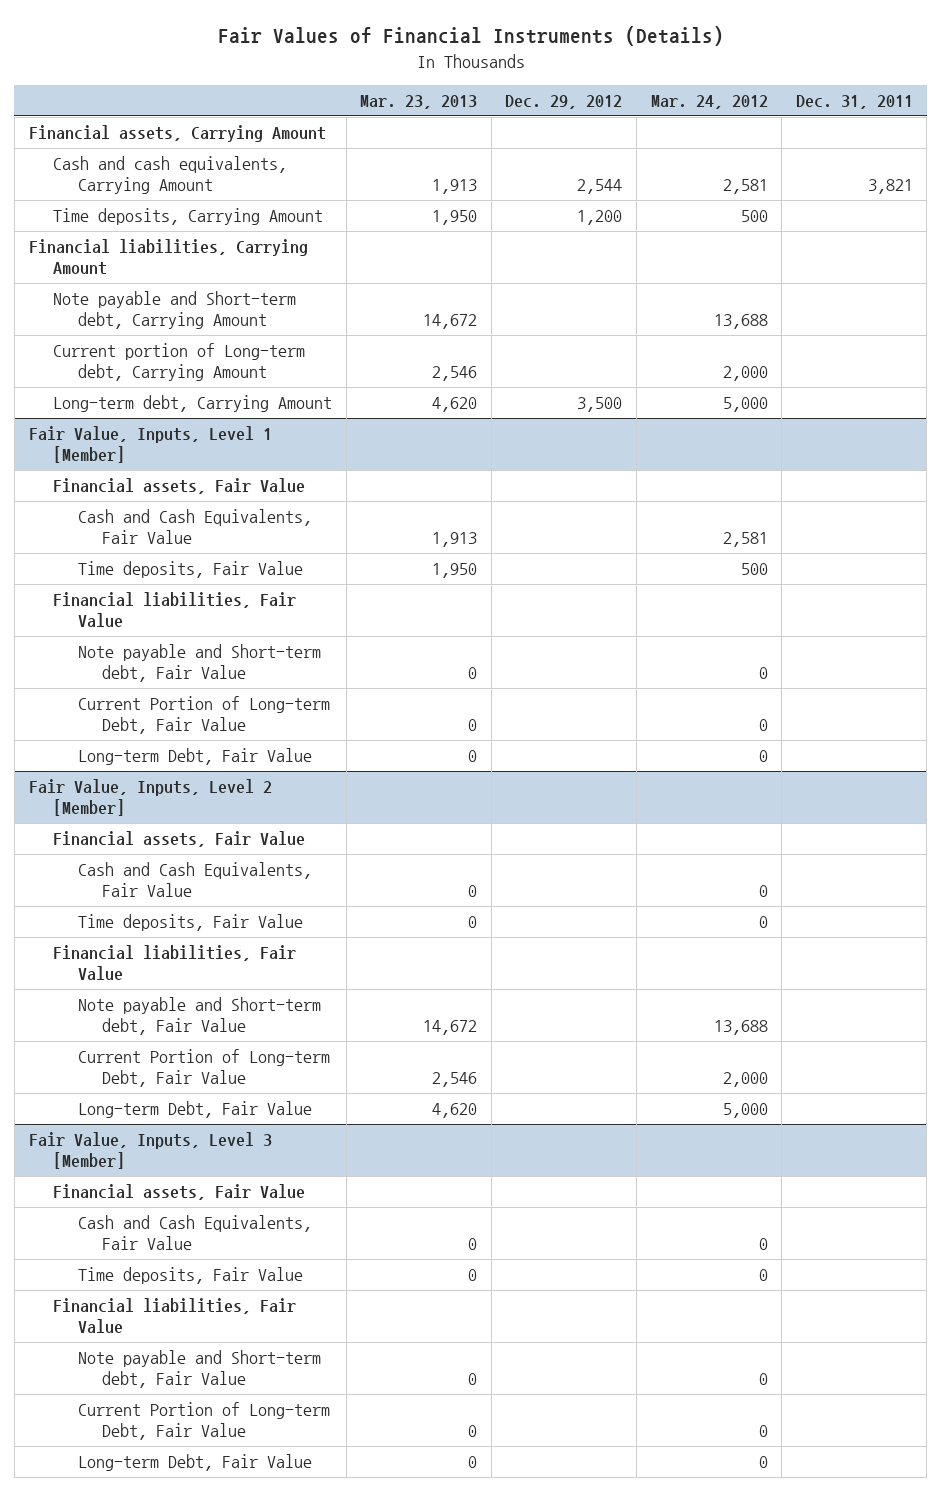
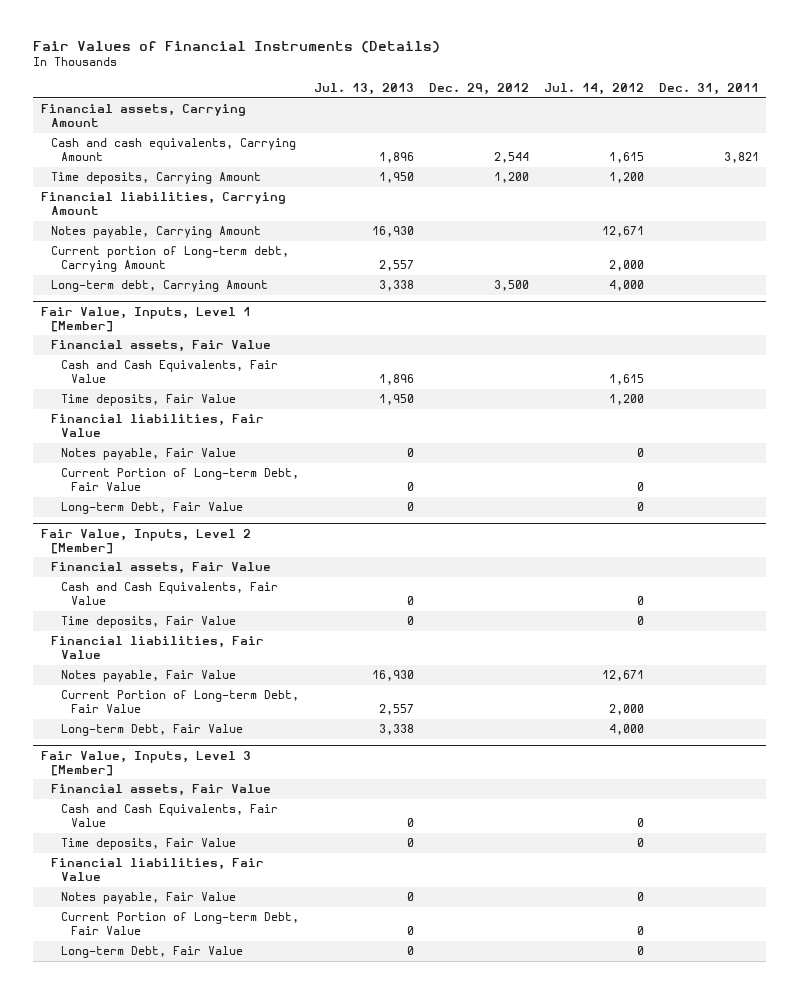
- | Mar. 23, 2013 | Dec. 29, 2012 | Mar. 24, 2012 | Dec. 31, 2011
+ | Jul. 13, 2013 | Dec. 29, 2012 | Jul. 14, 2012 | Dec. 31, 2011
- Note payable and Short-term debt, Carrying Amount | 14,672 | | 13,688 |
+ Notes payable, Carrying Amount | 16,930 | | 12,671 |
@ Fair Value, Inputs, Level 1 [Member]
- Note payable and Short-term debt, Fair Value | 0 | | 0 |
+ Notes payable, Fair Value | 0 | | 0 |
@ Fair Value, Inputs, Level 2 [Member]
- Note payable and Short-term debt, Fair Value | 14,672 | | 13,688 |
+ Notes payable, Fair Value | 16,930 | | 12,671 |
@ Fair Value, Inputs, Level 3 [Member]
- Note payable and Short-term debt, Fair Value | 0 | | 0 |
+ Notes payable, Fair Value | 0 | | 0 |

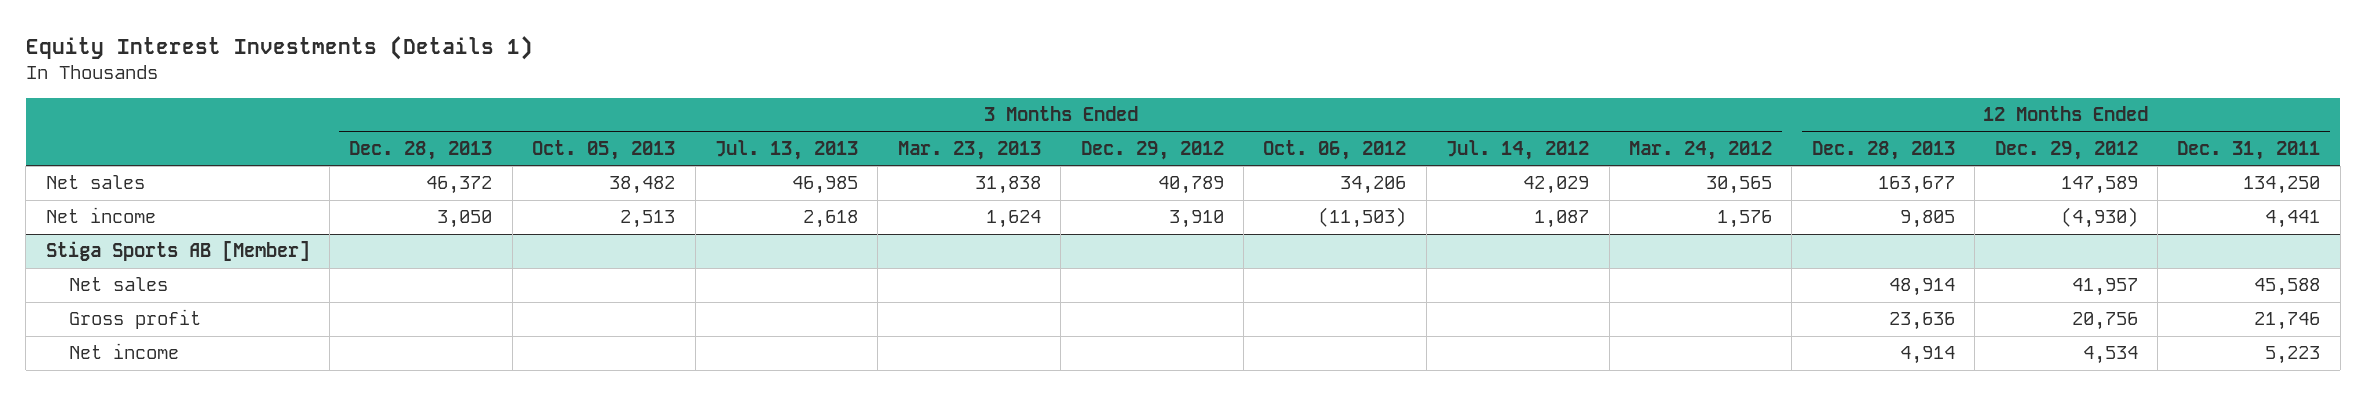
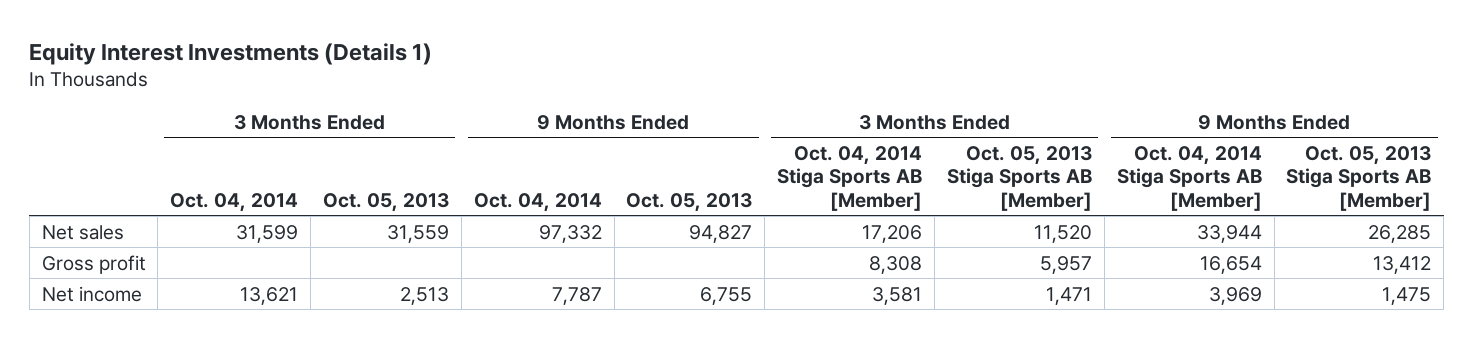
- | 3 Months Ended Dec. 28, 2013 | 3 Months Ended Oct. 05, 2013 | 3 Months Ended Jul. 13, 2013 | 3 Months Ended Mar. 23, 2013 | 3 Months Ended Dec. 29, 2012 | 3 Months Ended Oct. 06, 2012 | 3 Months Ended Jul. 14, 2012 | 3 Months Ended Mar. 24, 2012 | 12 Months Ended Dec. 28, 2013 | 12 Months Ended Dec. 29, 2012 | 12 Months Ended Dec. 31, 2011
+ | 3 Months Ended Oct. 04, 2014 | 3 Months Ended Oct. 05, 2013 | 9 Months Ended Oct. 04, 2014 | 9 Months Ended Oct. 05, 2013 | 3 Months Ended Oct. 04, 2014 Stiga Sports AB [Member] | 3 Months Ended Oct. 05, 2013 Stiga Sports AB [Member] | 9 Months Ended Oct. 04, 2014 Stiga Sports AB [Member] | 9 Months Ended Oct. 05, 2013 Stiga Sports AB [Member]
- Net sales | 46,372 | 38,482 | 46,985 | 31,838 | 40,789 | 34,206 | 42,029 | 30,565 | 163,677 | 147,589 | 134,250
+ Net sales | 31,599 | 31,559 | 97,332 | 94,827 | 17,206 | 11,520 | 33,944 | 26,285
+ Gross profit | | | | | 8,308 | 5,957 | 16,654 | 13,412
- Stiga Sports AB [Member]
- Net sales | | | | | | | | | 48,914 | 41,957 | 45,588
- Gross profit | | | | | | | | | 23,636 | 20,756 | 21,746
- Net income | | | | | | | | | 4,914 | 4,534 | 5,223

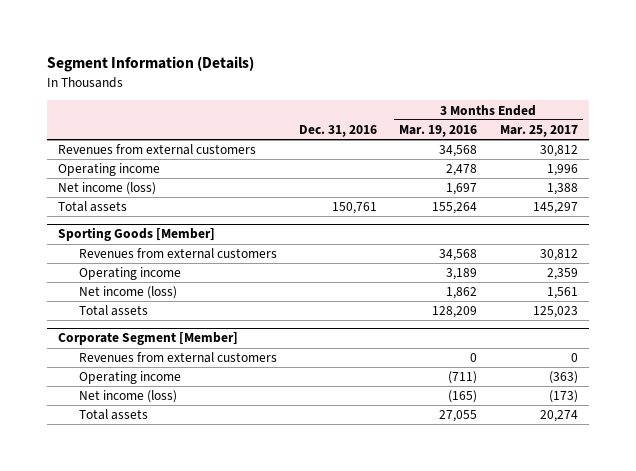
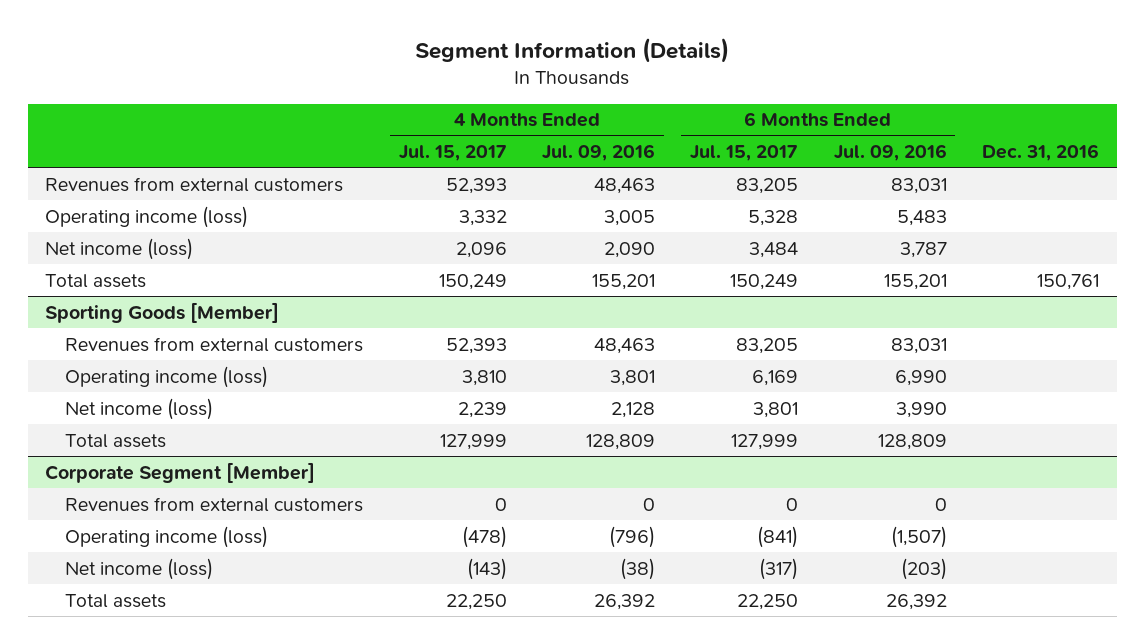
- | Dec. 31, 2016 | 3 Months Ended Mar. 19, 2016 | 3 Months Ended Mar. 25, 2017
+ | 4 Months Ended Jul. 15, 2017 | 4 Months Ended Jul. 09, 2016 | 6 Months Ended Jul. 15, 2017 | 6 Months Ended Jul. 09, 2016 | Dec. 31, 2016
- Operating income | | 2,478 | 1,996
+ Operating income (loss) | 3,332 | 3,005 | 5,328 | 5,483 |
@ Sporting Goods [Member]
- Operating income | | 3,189 | 2,359
+ Operating income (loss) | 3,810 | 3,801 | 6,169 | 6,990 |
@ Corporate Segment [Member]
- Operating income | | (711) | (363)
+ Operating income (loss) | (478) | (796) | (841) | (1,507) |

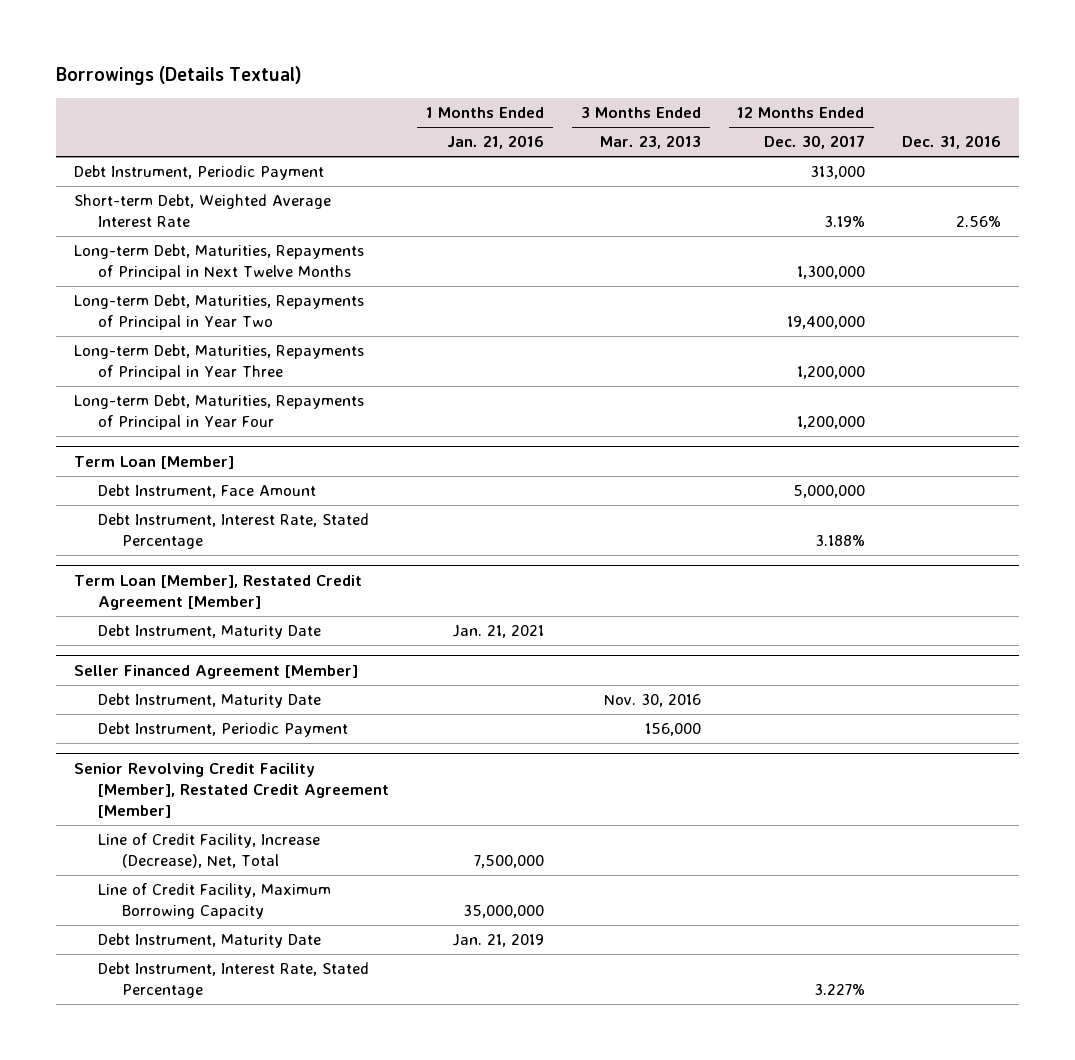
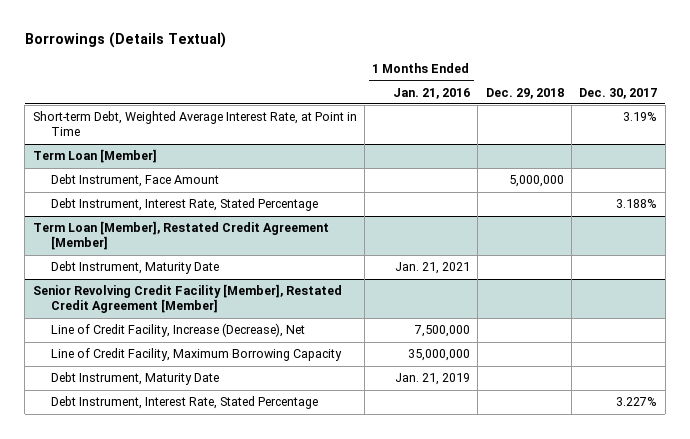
- | 1 Months Ended Jan. 21, 2016 | 3 Months Ended Mar. 23, 2013 | 12 Months Ended Dec. 30, 2017 | Dec. 31, 2016
+ | 1 Months Ended Jan. 21, 2016 | Dec. 29, 2018 | Dec. 30, 2017
- Debt Instrument, Periodic Payment | | | 313,000 |
- Short-term Debt, Weighted Average Interest Rate | | | 3.19% | 2.56%
- Long-term Debt, Maturities, Repayments of Principal in Next Twelve Months | | | 1,300,000 |
- Long-term Debt, Maturities, Repayments of Principal in Year Two | | | 19,400,000 |
- Long-term Debt, Maturities, Repayments of Principal in Year Three | | | 1,200,000 |
- Long-term Debt, Maturities, Repayments of Principal in Year Four | | | 1,200,000 |
+ Short-term Debt, Weighted Average Interest Rate, at Point in Time | | | 3.19%
- Seller Financed Agreement [Member]
- Debt Instrument, Maturity Date | | Nov. 30, 2016 | |
- Debt Instrument, Periodic Payment | | 156,000 | |
@ Senior Revolving Credit Facility [Member], Restated Credit Agreement [Member]
- Line of Credit Facility, Increase (Decrease), Net, Total | 7,500,000 | | |
+ Line of Credit Facility, Increase (Decrease), Net | 7,500,000 | |

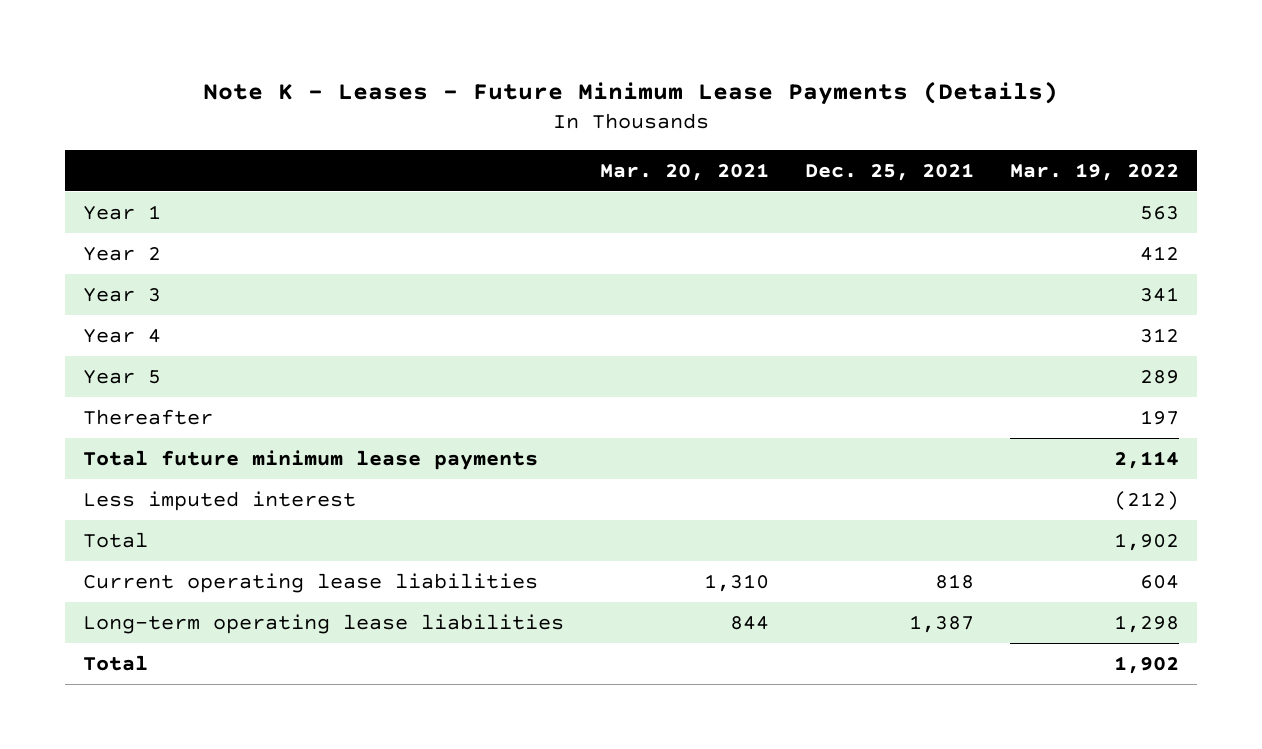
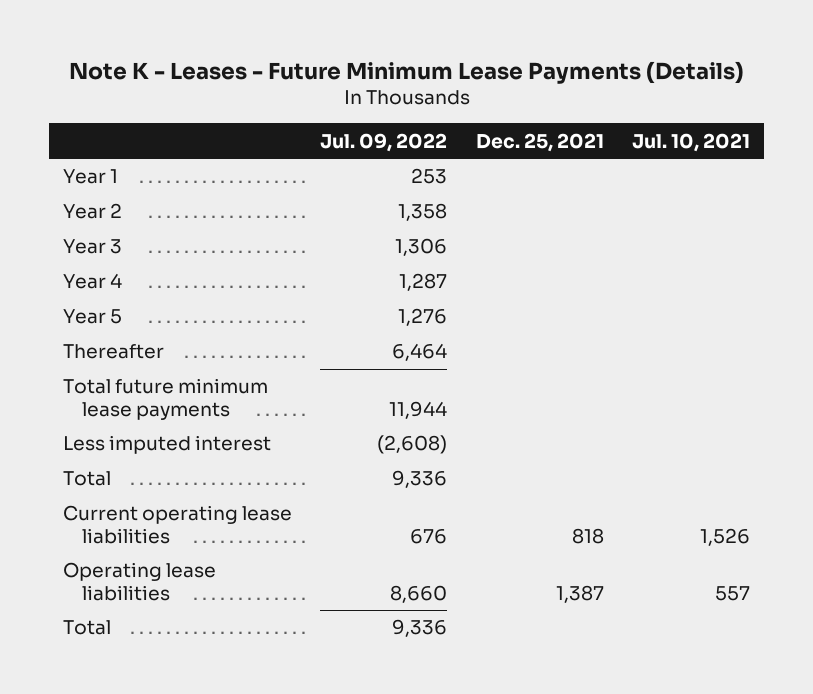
- | Mar. 20, 2021 | Dec. 25, 2021 | Mar. 19, 2022
+ | Jul. 09, 2022 | Dec. 25, 2021 | Jul. 10, 2021
- Long-term operating lease liabilities | 844 | 1,387 | 1,298
+ Operating lease liabilities | 8,660 | 1,387 | 557

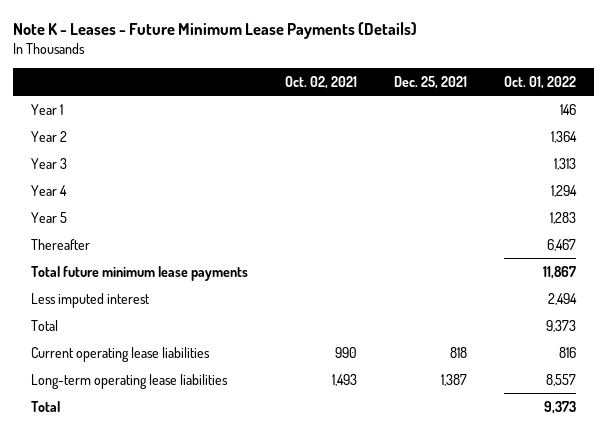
- | Jul. 09, 2022 | Dec. 25, 2021 | Jul. 10, 2021
+ | Oct. 02, 2021 | Dec. 25, 2021 | Oct. 01, 2022
- Operating lease liabilities | 8,660 | 1,387 | 557
+ Long-term operating lease liabilities | 1,493 | 1,387 | 8,557

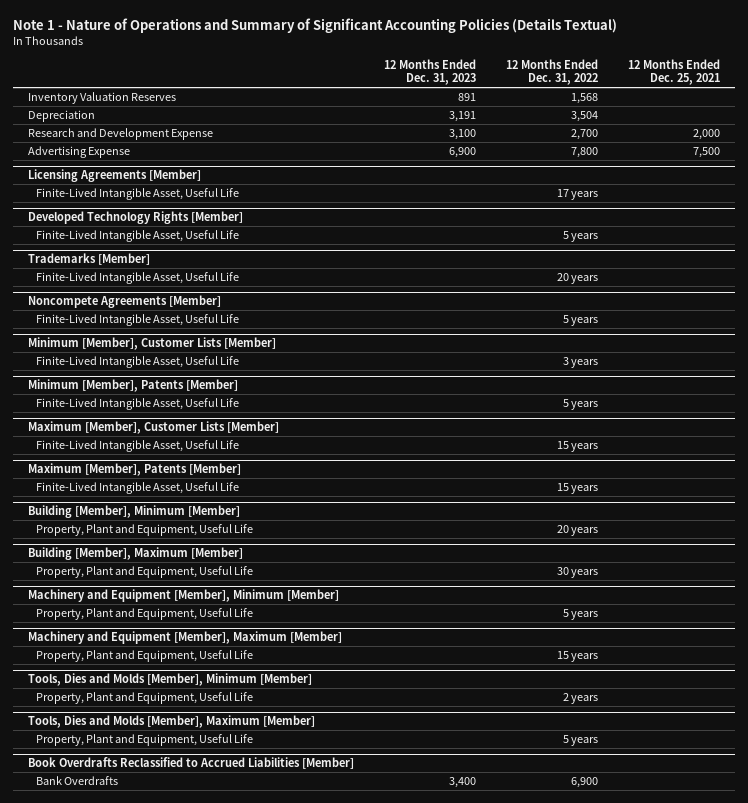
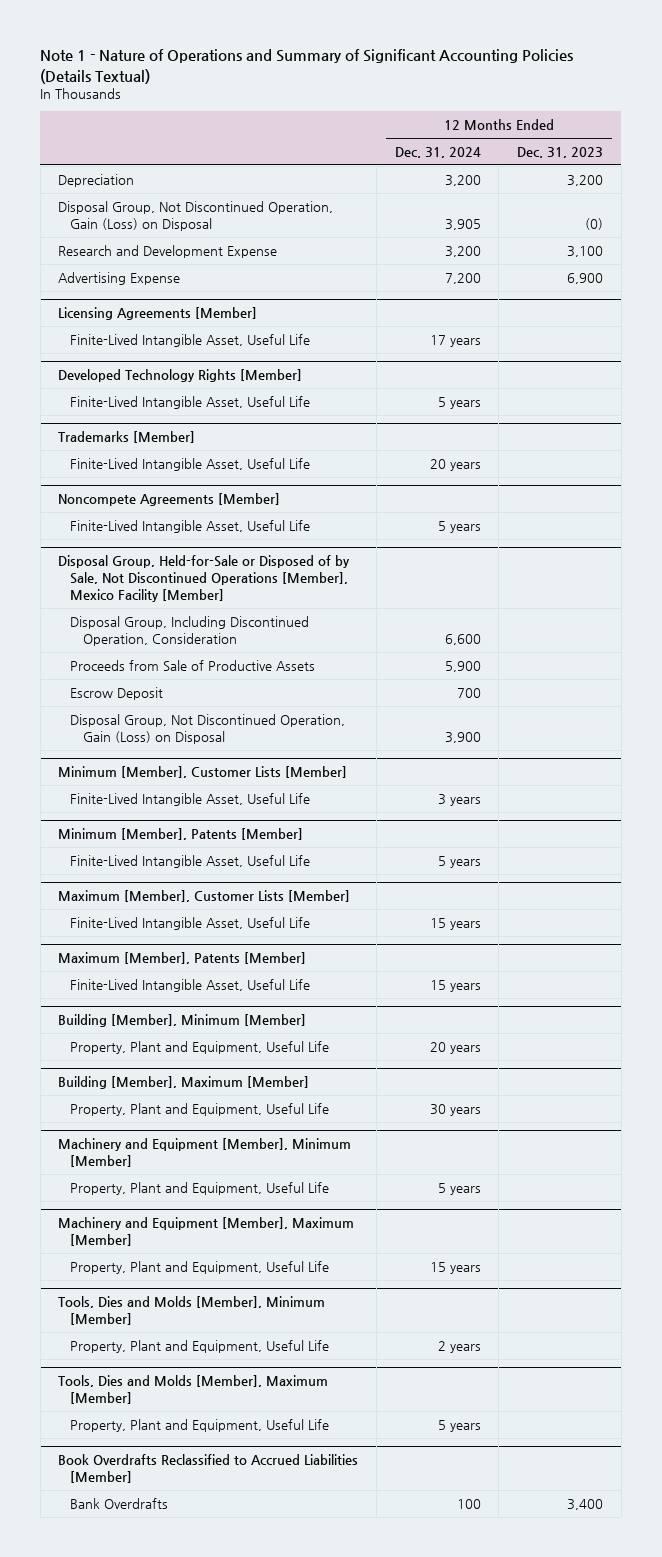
- | 12 Months Ended Dec. 31, 2023 | 12 Months Ended Dec. 31, 2022 | 12 Months Ended Dec. 25, 2021
+ | 12 Months Ended Dec. 31, 2024 | 12 Months Ended Dec. 31, 2023
- Inventory Valuation Reserves | 891 | 1,568 |
- Depreciation | 3,191 | 3,504 |
+ Depreciation | 3,200 | 3,200
+ Disposal Group, Not Discontinued Operation, Gain (Loss) on Disposal | 3,905 | (0)
+ Disposal Group, Held-for-Sale or Disposed of by Sale, Not Discontinued Operations [Member], Mexico Facility [Member]
+ Disposal Group, Including Discontinued Operation, Consideration | 6,600 |
+ Proceeds from Sale of Productive Assets | 5,900 |
+ Escrow Deposit | 700 |
+ Disposal Group, Not Discontinued Operation, Gain (Loss) on Disposal | 3,900 |

